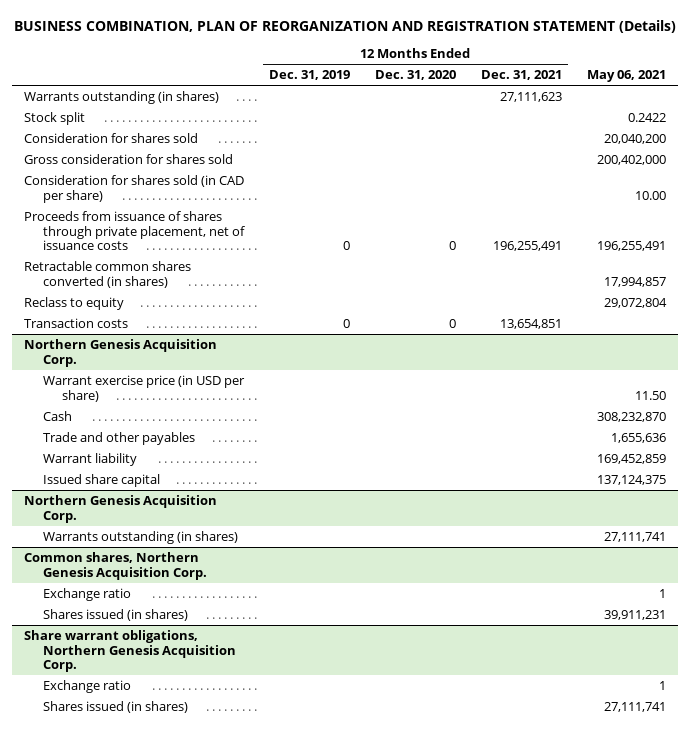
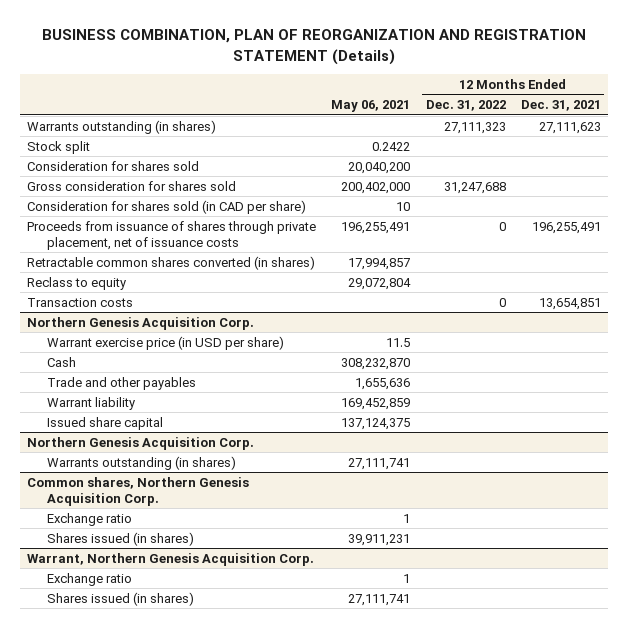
- | 12 Months Ended Dec. 31, 2019 | 12 Months Ended Dec. 31, 2020 | 12 Months Ended Dec. 31, 2021 | May 06, 2021
+ | May 06, 2021 | 12 Months Ended Dec. 31, 2022 | 12 Months Ended Dec. 31, 2021
- Consideration for shares sold (in CAD per share) | | | | 10.00
+ Consideration for shares sold (in CAD per share) | 10 | |
@ Northern Genesis Acquisition Corp.
- Warrant exercise price (in USD per share) | | | | 11.50
+ Warrant exercise price (in USD per share) | 11.5 | |
- Share warrant obligations, Northern Genesis Acquisition Corp.
+ Warrant, Northern Genesis Acquisition Corp.

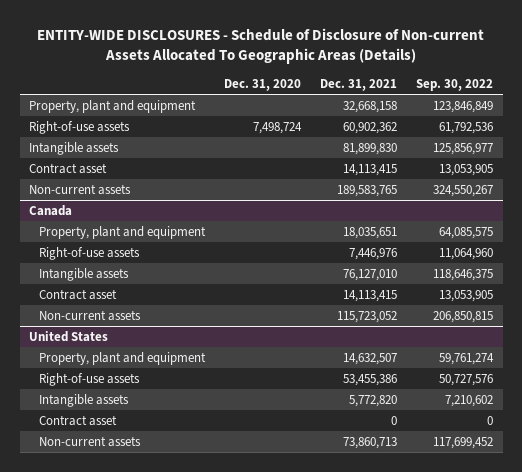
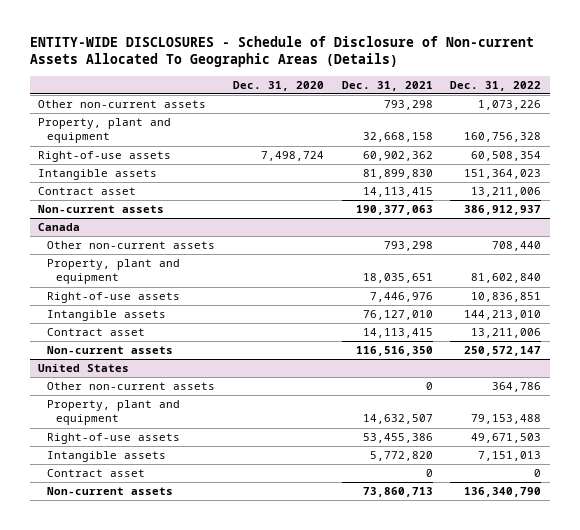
- | Dec. 31, 2020 | Dec. 31, 2021 | Sep. 30, 2022
+ | Dec. 31, 2020 | Dec. 31, 2021 | Dec. 31, 2022
+ Other non-current assets | | 793,298 | 1,073,226
- Non-current assets | | 189,583,765 | 324,550,267
+ Non-current assets | | 190,377,063 | 386,912,937
@ Canada
+ Other non-current assets | | 793,298 | 708,440
- Non-current assets | | 115,723,052 | 206,850,815
+ Non-current assets | | 116,516,350 | 250,572,147
@ United States
+ Other non-current assets | | 0 | 364,786

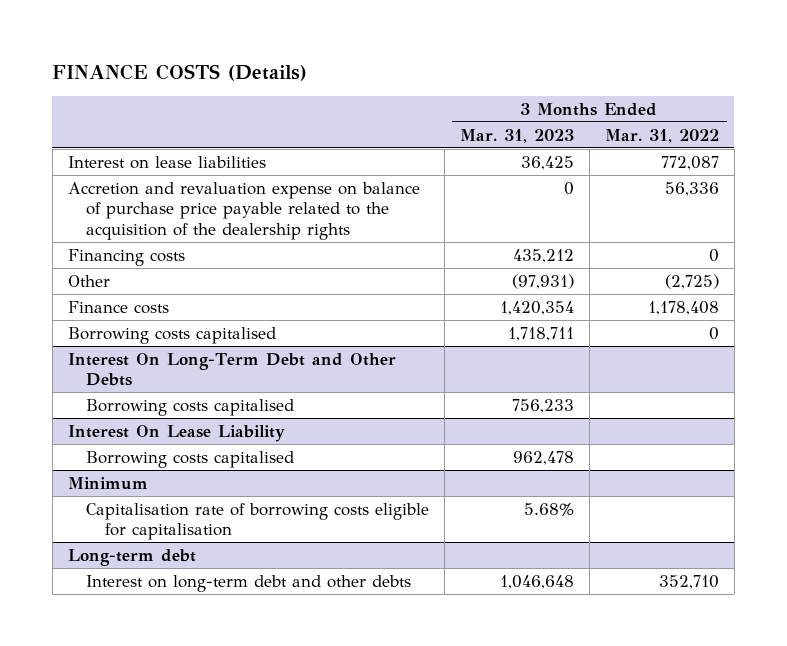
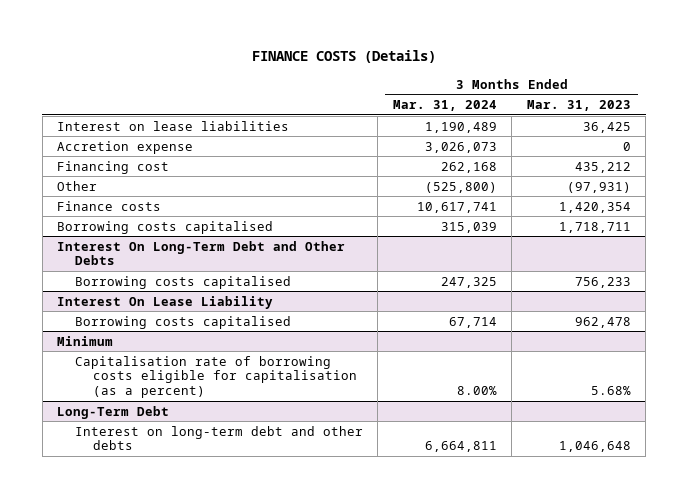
- | 3 Months Ended Mar. 31, 2023 | 3 Months Ended Mar. 31, 2022
+ | 3 Months Ended Mar. 31, 2024 | 3 Months Ended Mar. 31, 2023
- Accretion and revaluation expense on balance of purchase price payable related to the acquisition of the dealership rights | 0 | 56,336
- Financing costs | 435,212 | 0
+ Accretion expense | 3,026,073 | 0
+ Financing cost | 262,168 | 435,212
@ Minimum
- Capitalisation rate of borrowing costs eligible for capitalisation | 5.68% |
- Long-term debt
@ Minimum
+ Capitalisation rate of borrowing costs eligible for capitalisation (as a percent) | 8.00% | 5.68%
+ Long-Term Debt

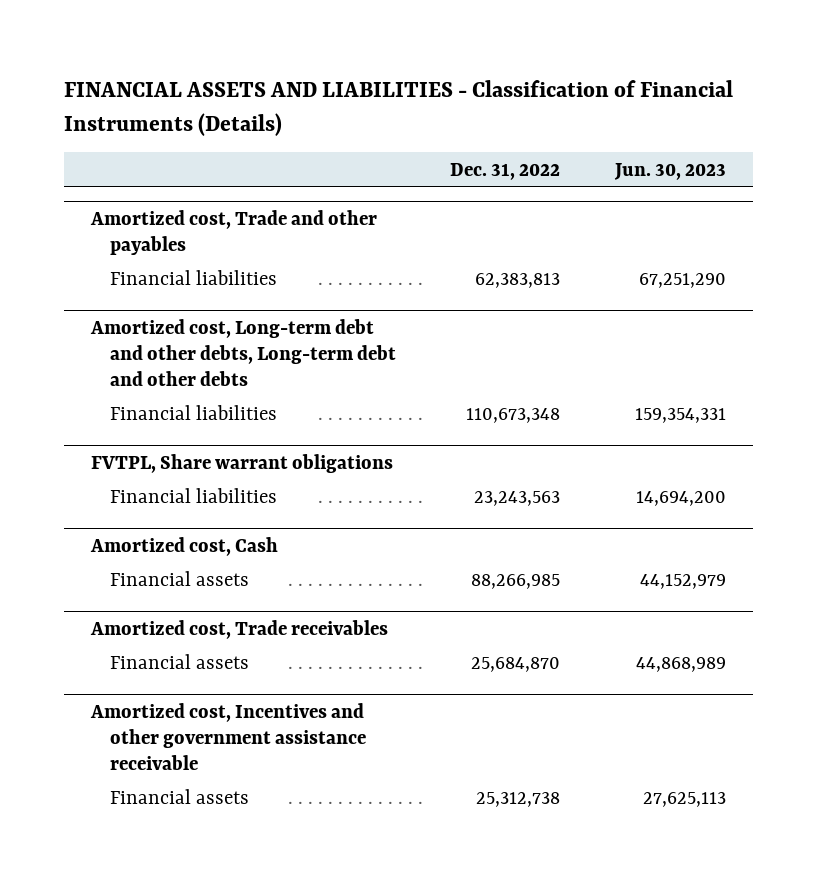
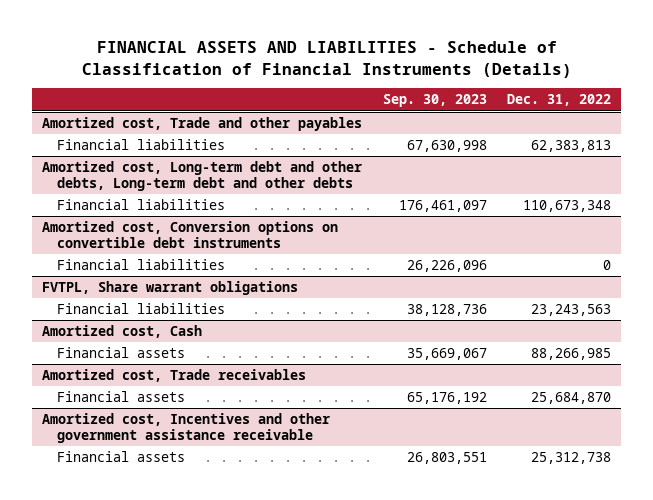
- FINANCIAL ASSETS AND LIABILITIES - Classification of Financial Instruments (Details)
+ FINANCIAL ASSETS AND LIABILITIES - Schedule of Classification of Financial Instruments (Details)
- | Dec. 31, 2022 | Jun. 30, 2023
+ | Sep. 30, 2023 | Dec. 31, 2022
+ Amortized cost, Conversion options on convertible debt instruments
+ Financial liabilities | 26,226,096 | 0

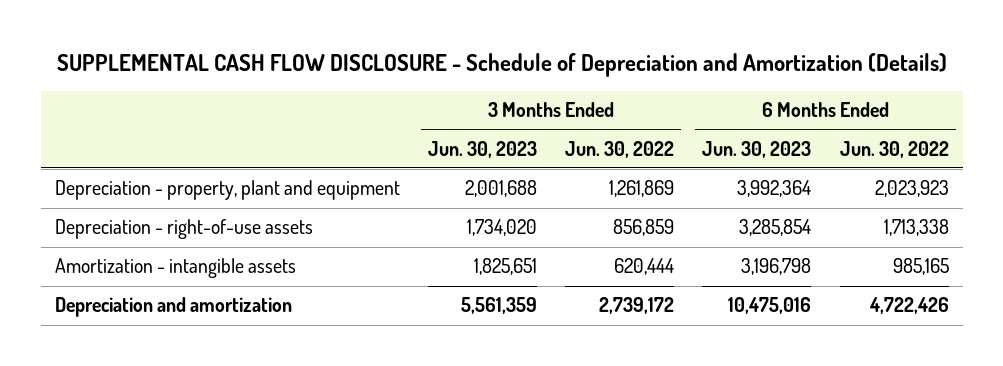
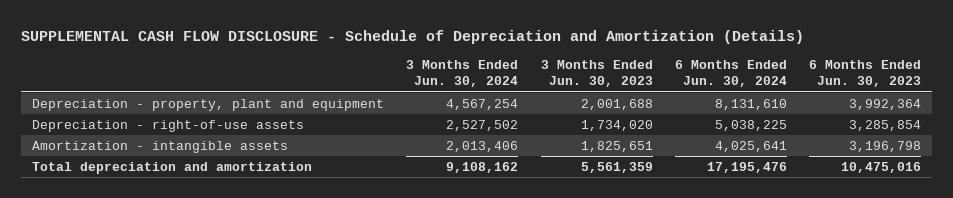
- | 3 Months Ended Jun. 30, 2023 | 3 Months Ended Jun. 30, 2022 | 6 Months Ended Jun. 30, 2023 | 6 Months Ended Jun. 30, 2022
+ | 3 Months Ended Jun. 30, 2024 | 3 Months Ended Jun. 30, 2023 | 6 Months Ended Jun. 30, 2024 | 6 Months Ended Jun. 30, 2023
- Depreciation and amortization | 5,561,359 | 2,739,172 | 10,475,016 | 4,722,426
+ Total depreciation and amortization | 9,108,162 | 5,561,359 | 17,195,476 | 10,475,016

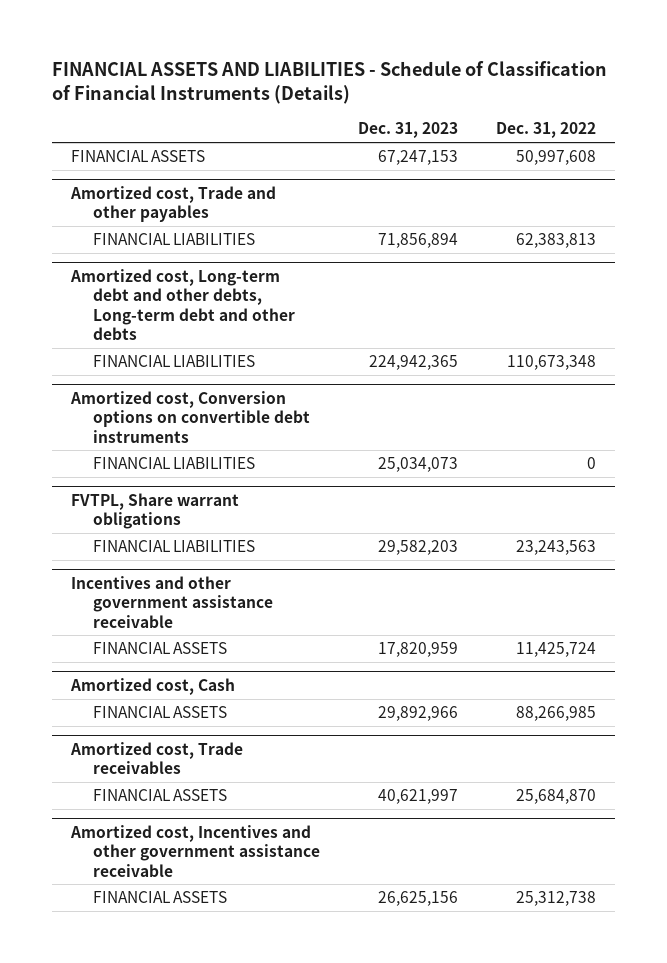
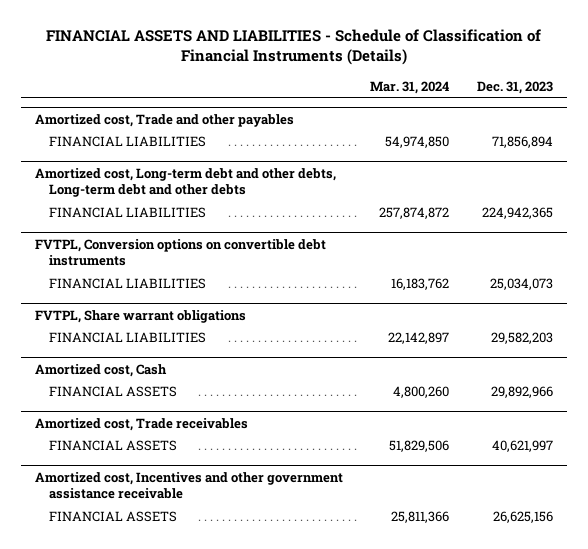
- | Dec. 31, 2023 | Dec. 31, 2022
+ | Mar. 31, 2024 | Dec. 31, 2023
- FINANCIAL ASSETS | 67,247,153 | 50,997,608
- Amortized cost, Conversion options on convertible debt instruments
+ FVTPL, Conversion options on convertible debt instruments
- Incentives and other government assistance receivable
- FINANCIAL ASSETS | 17,820,959 | 11,425,724

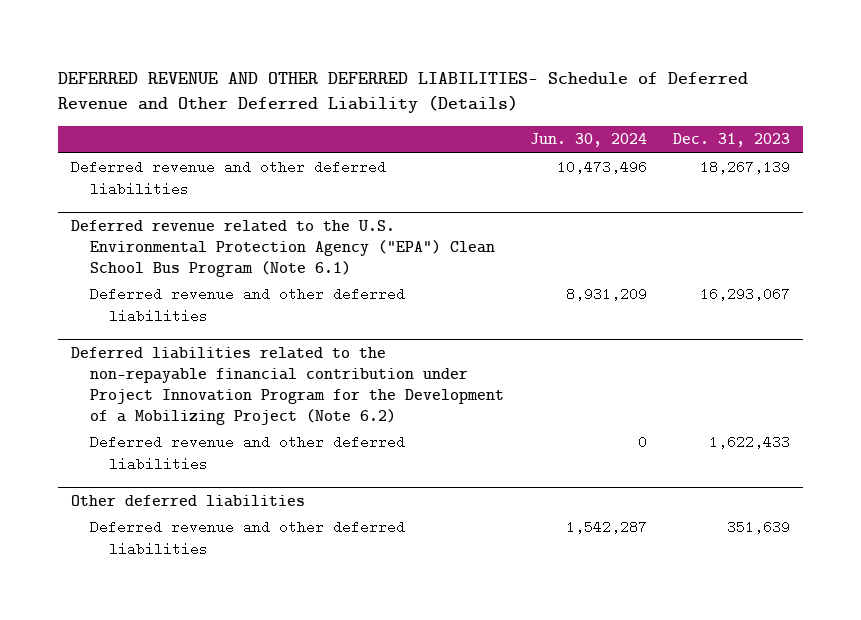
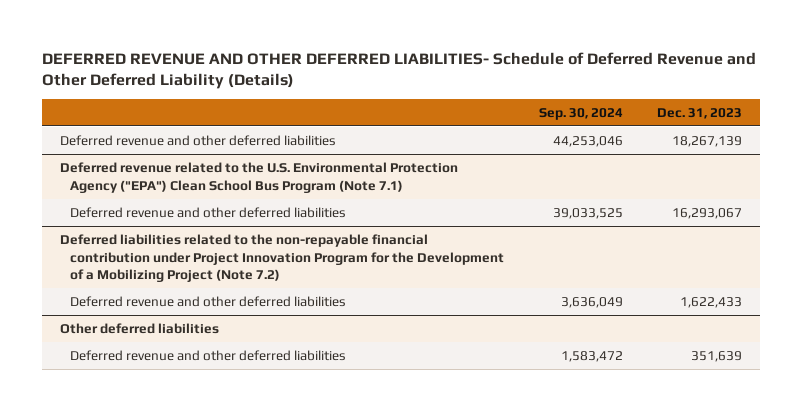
- | Jun. 30, 2024 | Dec. 31, 2023
+ | Sep. 30, 2024 | Dec. 31, 2023
- Deferred revenue related to the U.S. Environmental Protection Agency ("EPA") Clean School Bus Program (Note 6.1)
+ Deferred revenue related to the U.S. Environmental Protection Agency ("EPA") Clean School Bus Program (Note 7.1)
- Deferred liabilities related to the non-repayable financial contribution under Project Innovation Program for the Development of a Mobilizing Project (Note 6.2)
+ Deferred liabilities related to the non-repayable financial contribution under Project Innovation Program for the Development of a Mobilizing Project (Note 7.2)

